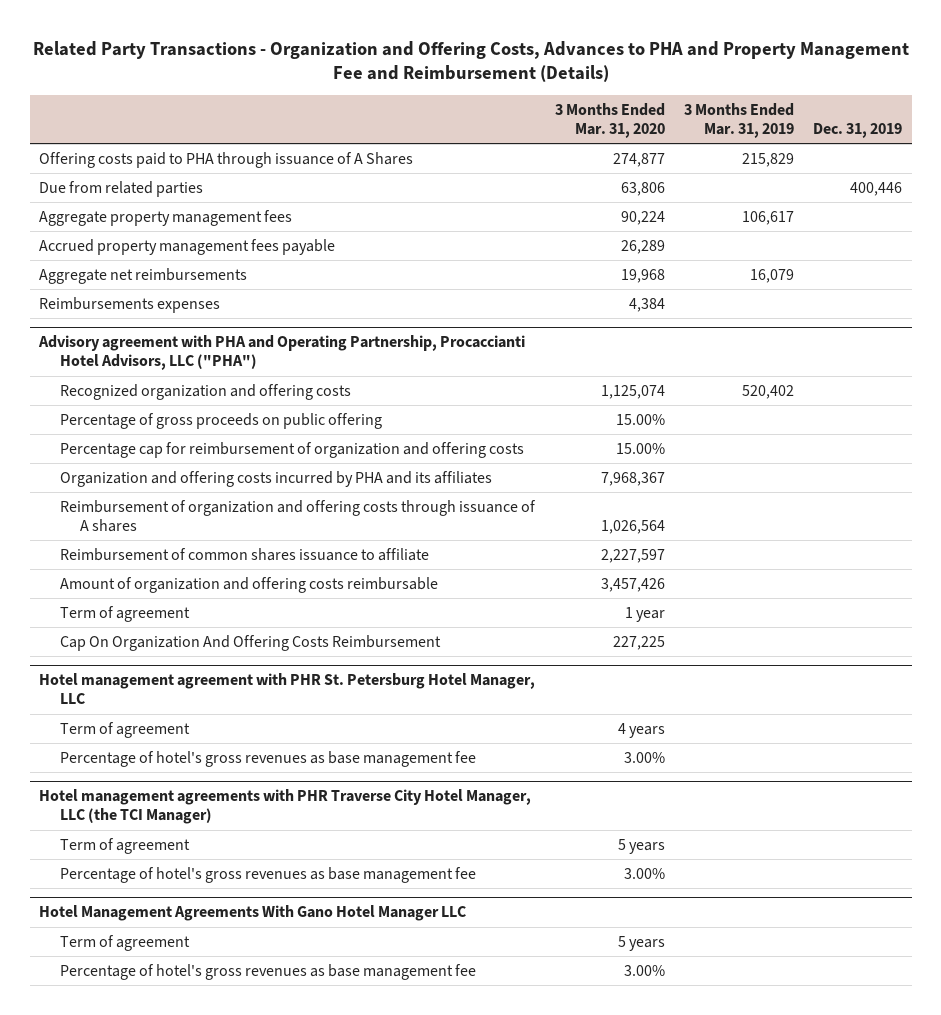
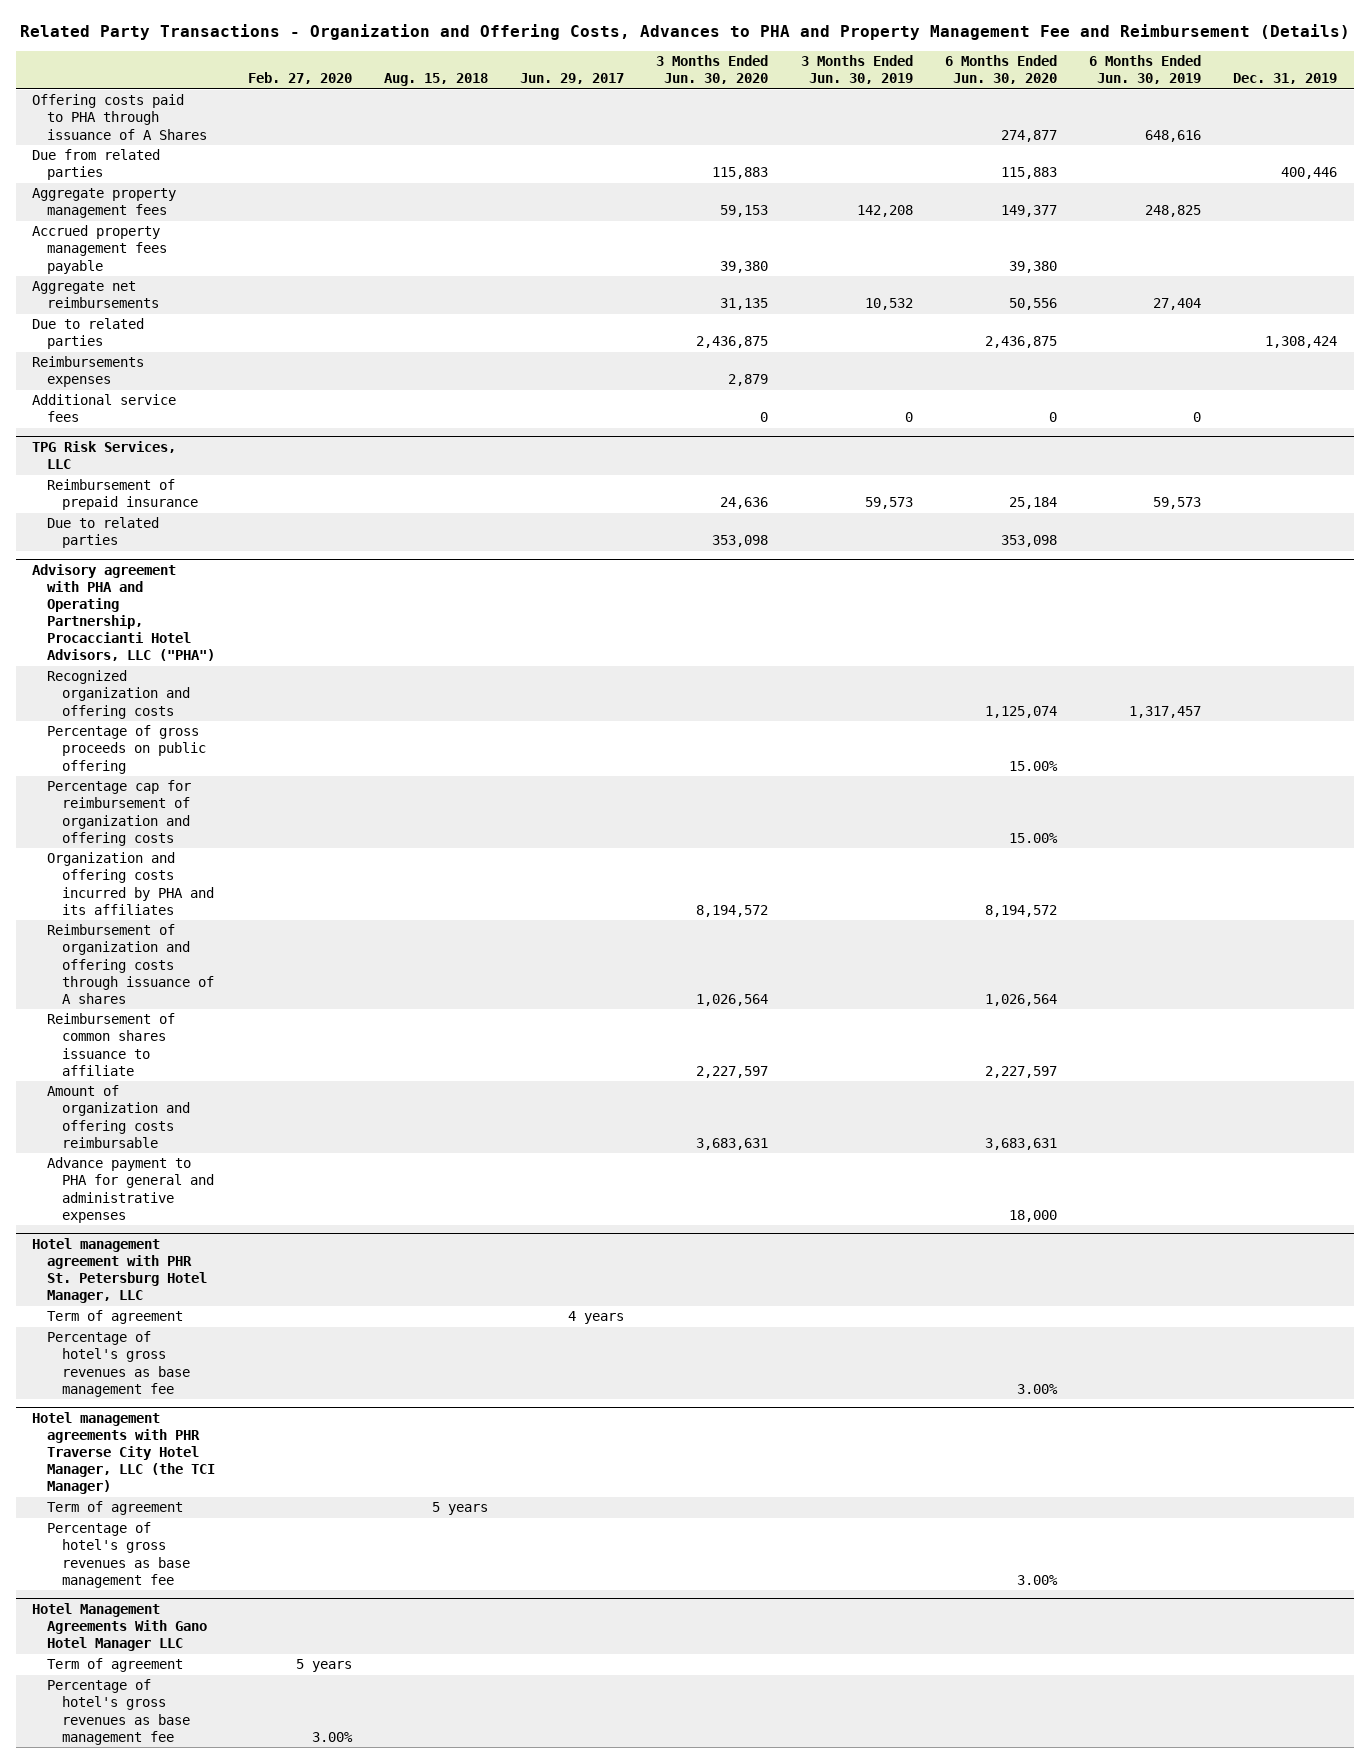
- | 3 Months Ended Mar. 31, 2020 | 3 Months Ended Mar. 31, 2019 | Dec. 31, 2019
+ | Feb. 27, 2020 | Aug. 15, 2018 | Jun. 29, 2017 | 3 Months Ended Jun. 30, 2020 | 3 Months Ended Jun. 30, 2019 | 6 Months Ended Jun. 30, 2020 | 6 Months Ended Jun. 30, 2019 | Dec. 31, 2019
+ Due to related parties | | | | 2,436,875 | | 2,436,875 | | 1,308,424
+ Additional service fees | | | | 0 | 0 | 0 | 0 |
+ TPG Risk Services, LLC
+ Reimbursement of prepaid insurance | | | | 24,636 | 59,573 | 25,184 | 59,573 |
+ Due to related parties | | | | 353,098 | | 353,098 | |
@ Advisory agreement with PHA and Operating Partnership, Procaccianti Hotel Advisors, LLC ("PHA")
- Term of agreement | 1 year | |
- Cap On Organization And Offering Costs Reimbursement | 227,225 | |
+ Advance payment to PHA for general and administrative expenses | | | | | | 18,000 | |

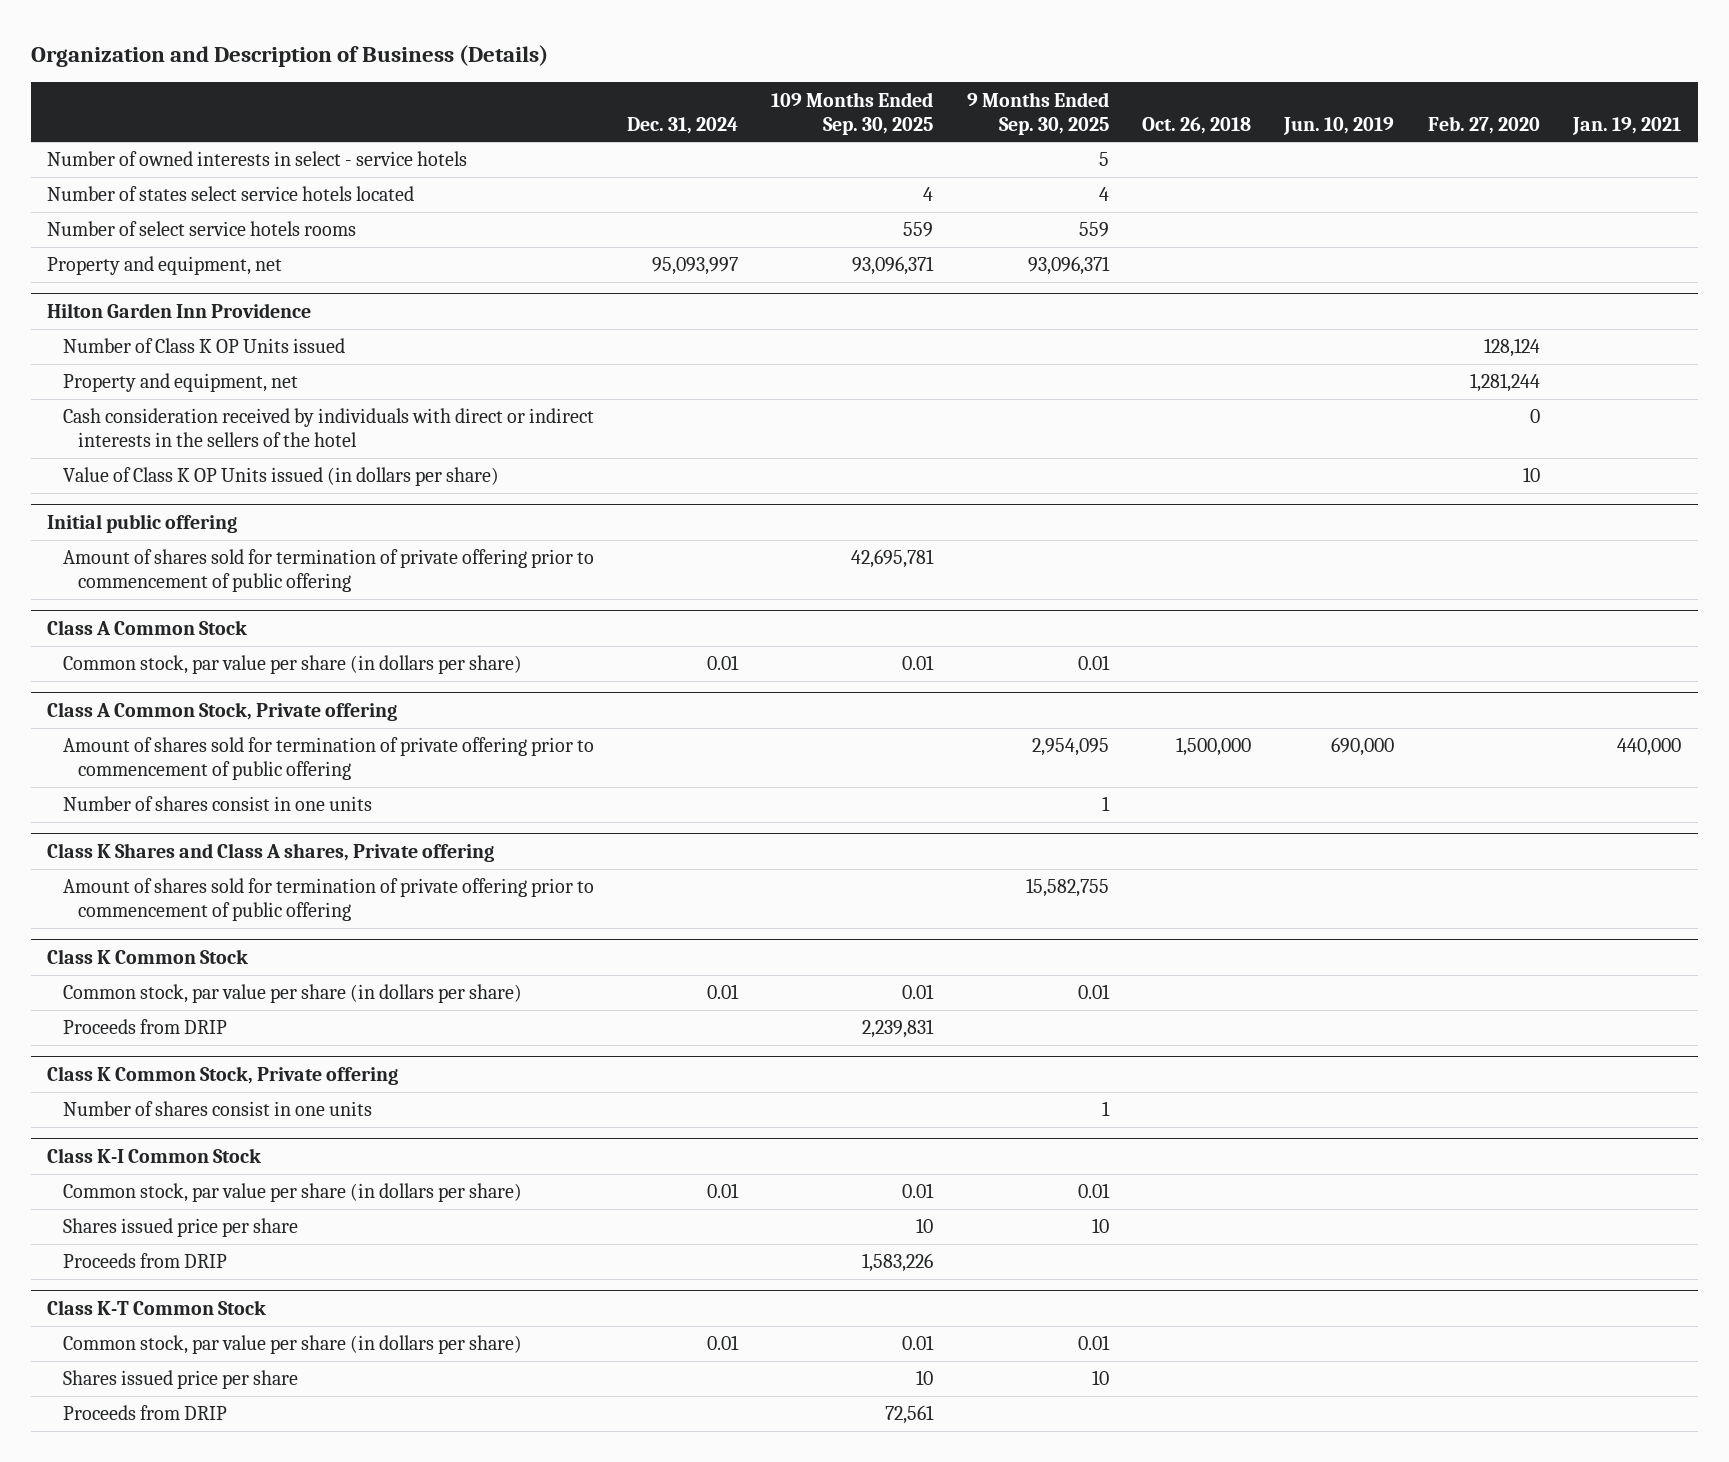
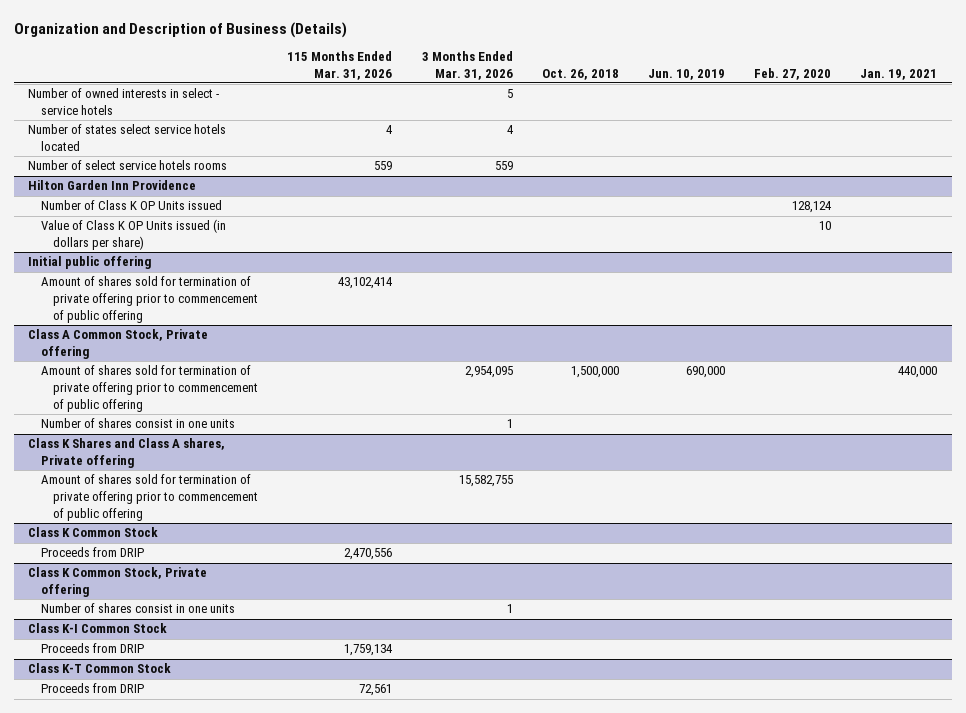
- | Dec. 31, 2024 | 109 Months Ended Sep. 30, 2025 | 9 Months Ended Sep. 30, 2025 | Oct. 26, 2018 | Jun. 10, 2019 | Feb. 27, 2020 | Jan. 19, 2021
+ | 115 Months Ended Mar. 31, 2026 | 3 Months Ended Mar. 31, 2026 | Oct. 26, 2018 | Jun. 10, 2019 | Feb. 27, 2020 | Jan. 19, 2021
- Property and equipment, net | 95,093,997 | 93,096,371 | 93,096,371 | | | |
@ Hilton Garden Inn Providence
- Property and equipment, net | | | | | | 1,281,244 |
- Cash consideration received by individuals with direct or indirect interests in the sellers of the hotel | | | | | | 0 |
- Class A Common Stock
- Common stock, par value per share (in dollars per share) | 0.01 | 0.01 | 0.01 | | | |
@ Class K Common Stock
- Common stock, par value per share (in dollars per share) | 0.01 | 0.01 | 0.01 | | | |
@ Class K-I Common Stock
- Common stock, par value per share (in dollars per share) | 0.01 | 0.01 | 0.01 | | | |
- Shares issued price per share | | 10 | 10 | | | |
@ Class K-T Common Stock
- Common stock, par value per share (in dollars per share) | 0.01 | 0.01 | 0.01 | | | |
- Shares issued price per share | | 10 | 10 | | | |

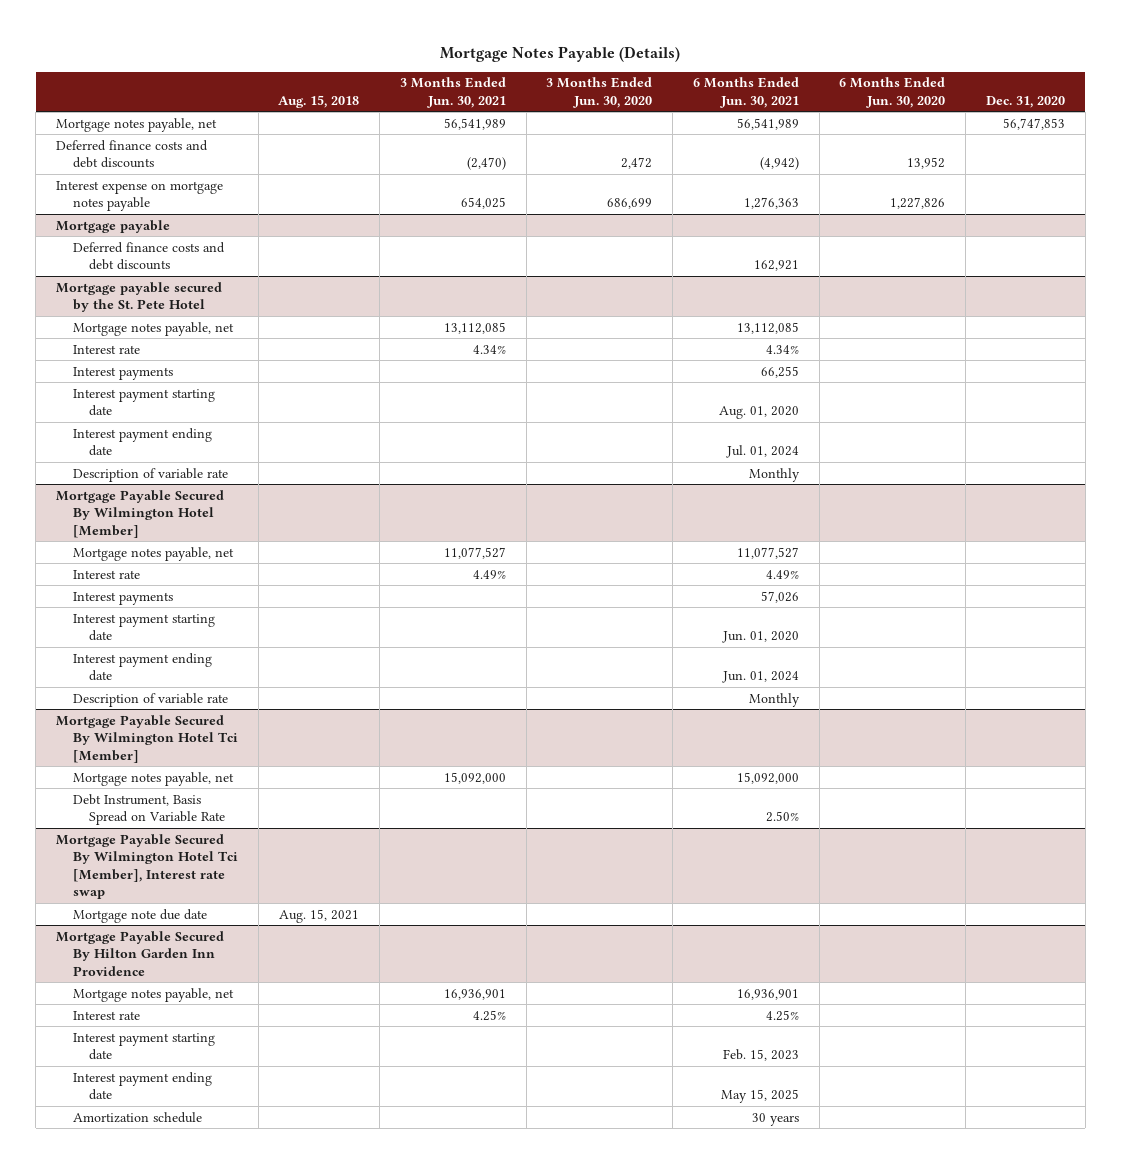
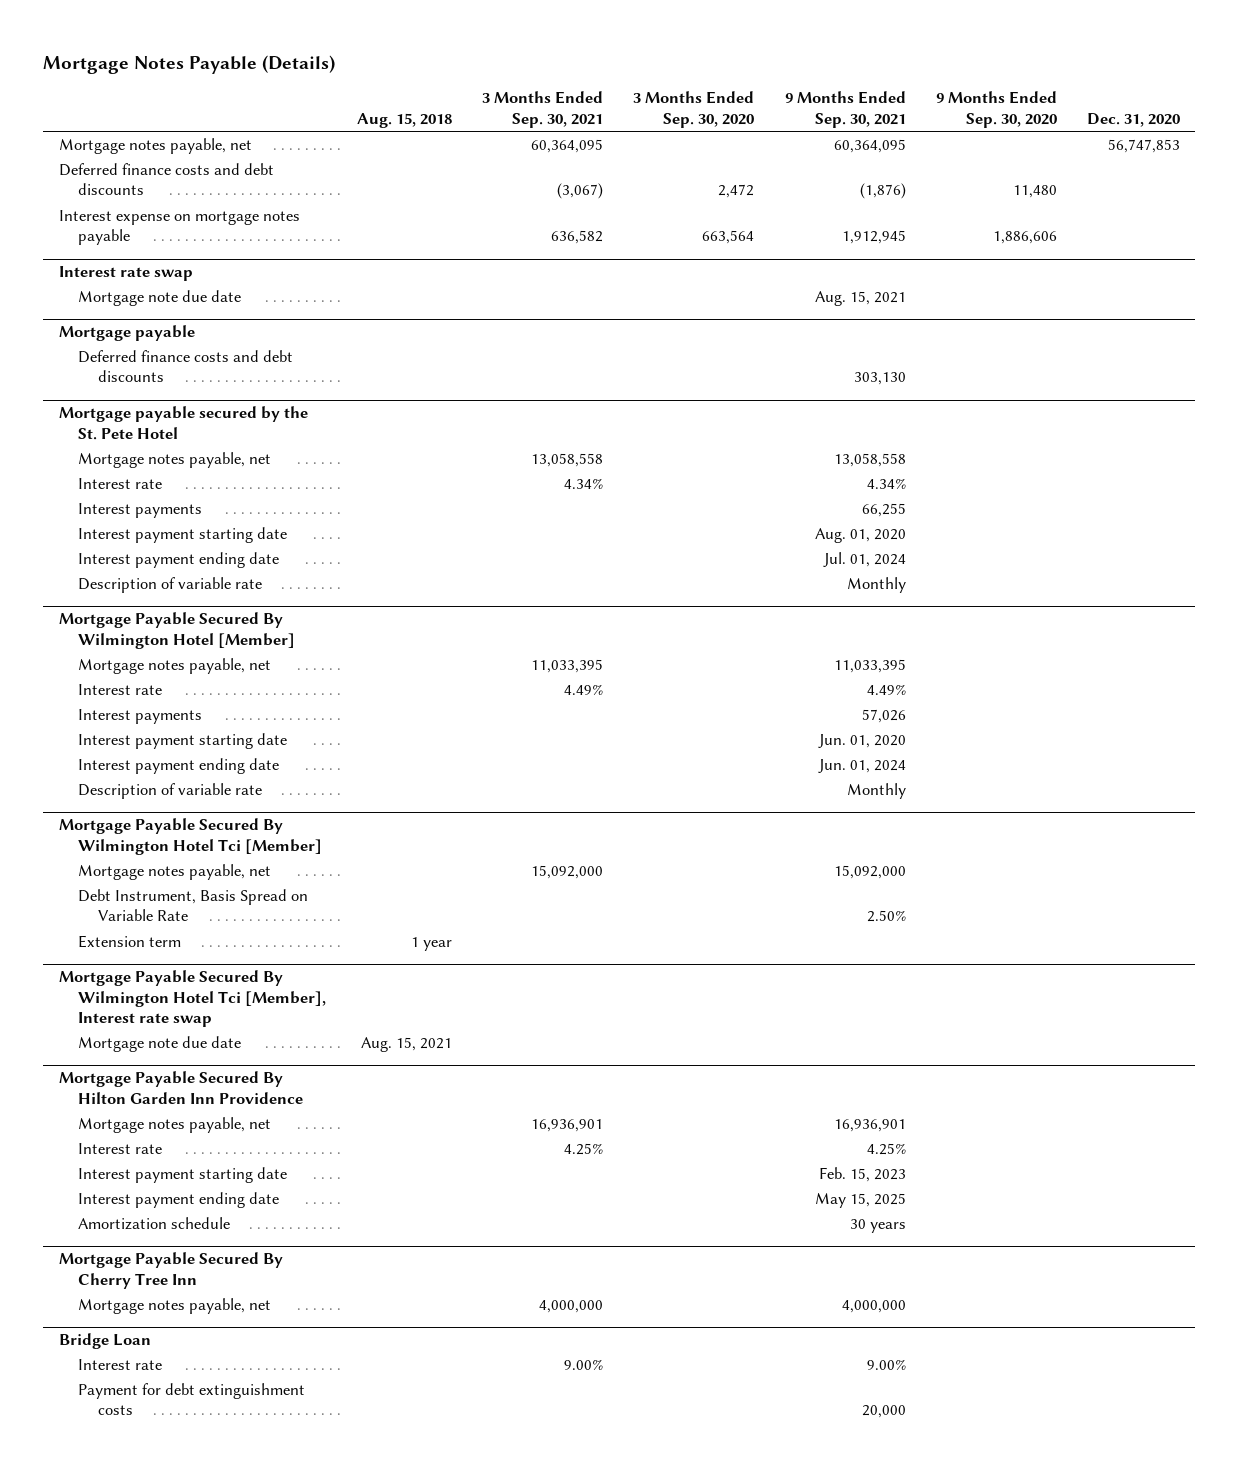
- | Aug. 15, 2018 | 3 Months Ended Jun. 30, 2021 | 3 Months Ended Jun. 30, 2020 | 6 Months Ended Jun. 30, 2021 | 6 Months Ended Jun. 30, 2020 | Dec. 31, 2020
+ | Aug. 15, 2018 | 3 Months Ended Sep. 30, 2021 | 3 Months Ended Sep. 30, 2020 | 9 Months Ended Sep. 30, 2021 | 9 Months Ended Sep. 30, 2020 | Dec. 31, 2020
+ Interest rate swap
+ Mortgage note due date | | | | Aug. 15, 2021 | |
@ Mortgage Payable Secured By Wilmington Hotel Tci [Member]
+ Extension term | 1 year | | | | |
+ Mortgage Payable Secured By Cherry Tree Inn
+ Mortgage notes payable, net | | 4,000,000 | | 4,000,000 | |
+ Bridge Loan
+ Interest rate | | 9.00% | | 9.00% | |
+ Payment for debt extinguishment costs | | | | 20,000 | |

